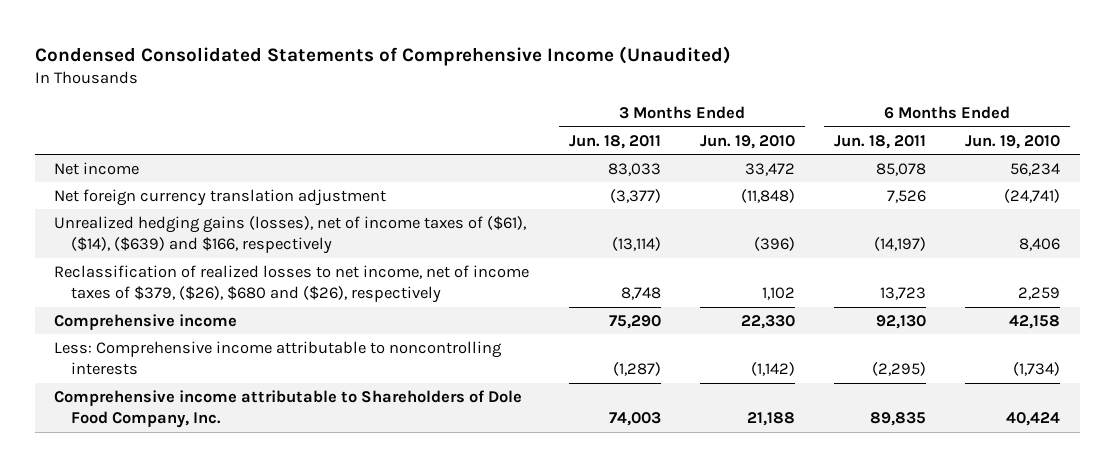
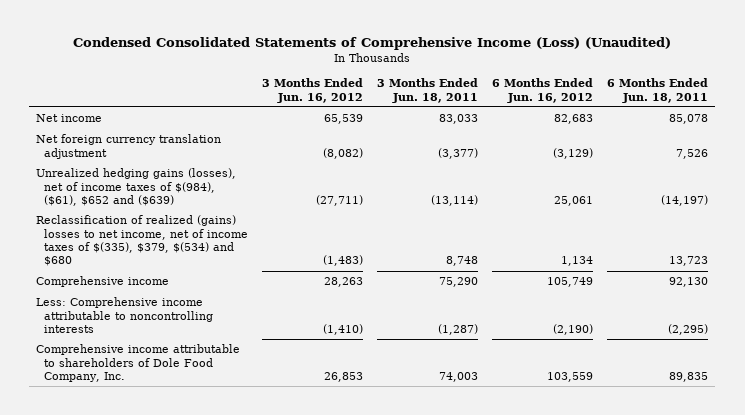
- Condensed Consolidated Statements of Comprehensive Income (Unaudited)
+ Condensed Consolidated Statements of Comprehensive Income (Loss) (Unaudited)
- | 3 Months Ended Jun. 18, 2011 | 3 Months Ended Jun. 19, 2010 | 6 Months Ended Jun. 18, 2011 | 6 Months Ended Jun. 19, 2010
+ | 3 Months Ended Jun. 16, 2012 | 3 Months Ended Jun. 18, 2011 | 6 Months Ended Jun. 16, 2012 | 6 Months Ended Jun. 18, 2011
- Unrealized hedging gains (losses), net of income taxes of ($61), ($14), ($639) and $166, respectively | (13,114) | (396) | (14,197) | 8,406
- Reclassification of realized losses to net income, net of income taxes of $379, ($26), $680 and ($26), respectively | 8,748 | 1,102 | 13,723 | 2,259
+ Unrealized hedging gains (losses), net of income taxes of $(984), ($61), $652 and ($639) | (27,711) | (13,114) | 25,061 | (14,197)
+ Reclassification of realized (gains) losses to net income, net of income taxes of $(335), $379, $(534) and $680 | (1,483) | 8,748 | 1,134 | 13,723
- Comprehensive income attributable to Shareholders of Dole Food Company, Inc. | 74,003 | 21,188 | 89,835 | 40,424
+ Comprehensive income attributable to shareholders of Dole Food Company, Inc. | 26,853 | 74,003 | 103,559 | 89,835

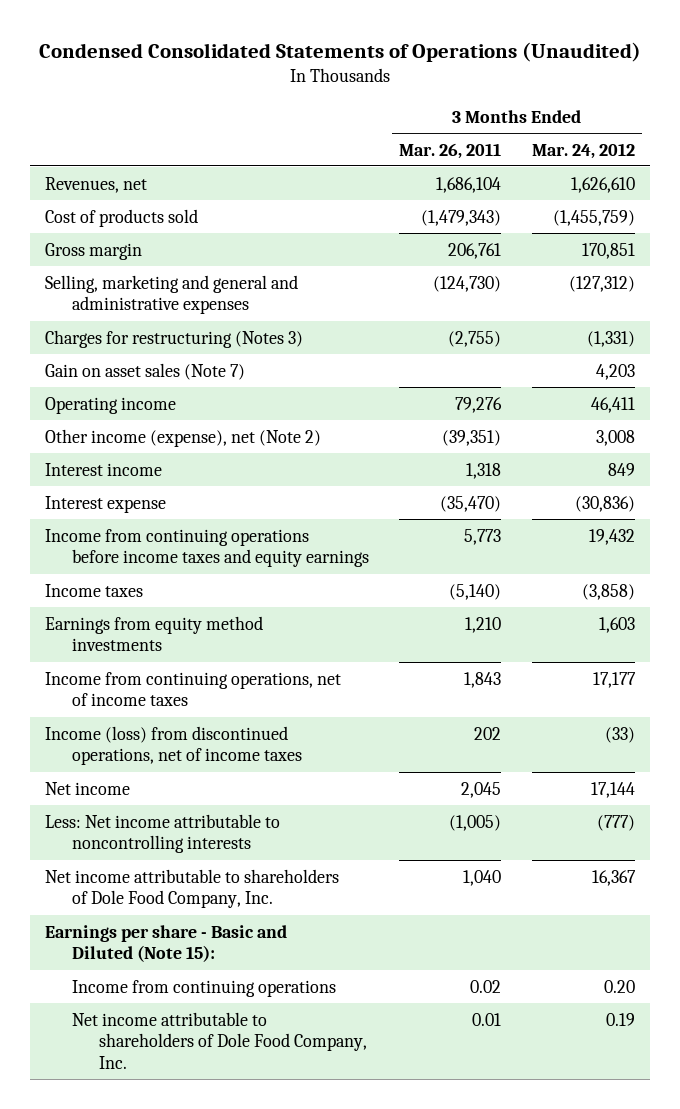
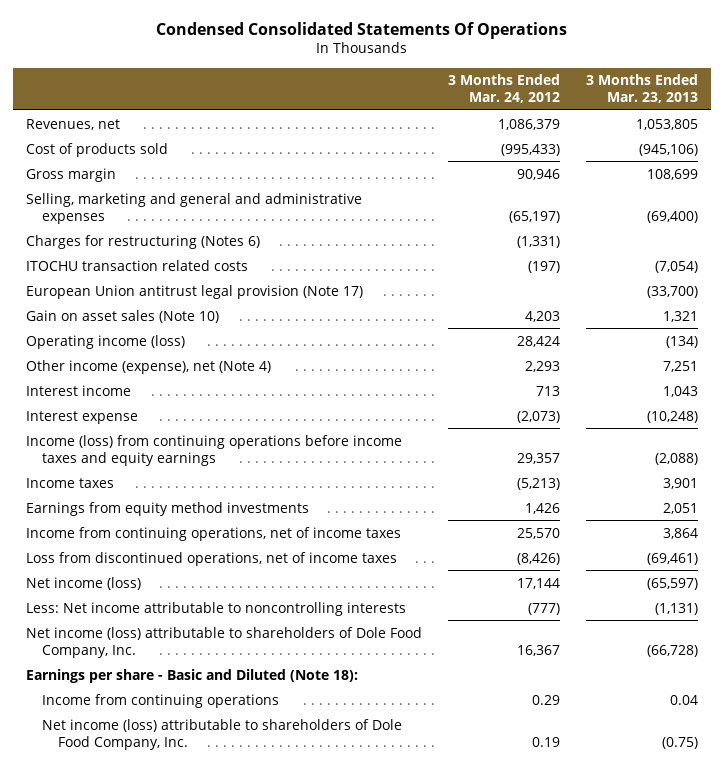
- Condensed Consolidated Statements of Operations (Unaudited)
+ Condensed Consolidated Statements Of Operations
- | 3 Months Ended Mar. 26, 2011 | 3 Months Ended Mar. 24, 2012
+ | 3 Months Ended Mar. 24, 2012 | 3 Months Ended Mar. 23, 2013
- Revenues, net | 1,686,104 | 1,626,610
- Cost of products sold | (1,479,343) | (1,455,759)
- Gross margin | 206,761 | 170,851
- Selling, marketing and general and administrative expenses | (124,730) | (127,312)
- Charges for restructuring (Notes 3) | (2,755) | (1,331)
- Gain on asset sales (Note 7) | | 4,203
- Operating income | 79,276 | 46,411
- Other income (expense), net (Note 2) | (39,351) | 3,008
- Interest income | 1,318 | 849
- Interest expense | (35,470) | (30,836)
- Income from continuing operations before income taxes and equity earnings | 5,773 | 19,432
- Income taxes | (5,140) | (3,858)
- Earnings from equity method investments | 1,210 | 1,603
- Income from continuing operations, net of income taxes | 1,843 | 17,177
- Income (loss) from discontinued operations, net of income taxes | 202 | (33)
- Net income | 2,045 | 17,144
+ Revenues, net | 1,086,379 | 1,053,805
+ Cost of products sold | (995,433) | (945,106)
+ Gross margin | 90,946 | 108,699
+ Selling, marketing and general and administrative expenses | (65,197) | (69,400)
+ Charges for restructuring (Notes 6) | (1,331) |
+ ITOCHU transaction related costs | (197) | (7,054)
+ European Union antitrust legal provision (Note 17) | | (33,700)
+ Gain on asset sales (Note 10) | 4,203 | 1,321
+ Operating income (loss) | 28,424 | (134)
+ Other income (expense), net (Note 4) | 2,293 | 7,251
+ Interest income | 713 | 1,043
+ Interest expense | (2,073) | (10,248)
+ Income (loss) from continuing operations before income taxes and equity earnings | 29,357 | (2,088)
+ Income taxes | (5,213) | 3,901
+ Earnings from equity method investments | 1,426 | 2,051
+ Income from continuing operations, net of income taxes | 25,570 | 3,864
+ Loss from discontinued operations, net of income taxes | (8,426) | (69,461)
+ Net income (loss) | 17,144 | (65,597)
- Net income attributable to shareholders of Dole Food Company, Inc. | 1,040 | 16,367
- Earnings per share - Basic and Diluted (Note 15):
- Income from continuing operations | 0.02 | 0.20
- Net income attributable to shareholders of Dole Food Company, Inc. | 0.01 | 0.19
+ Net income (loss) attributable to shareholders of Dole Food Company, Inc. | 16,367 | (66,728)
+ Earnings per share - Basic and Diluted (Note 18):
+ Income from continuing operations | 0.29 | 0.04
+ Net income (loss) attributable to shareholders of Dole Food Company, Inc. | 0.19 | (0.75)

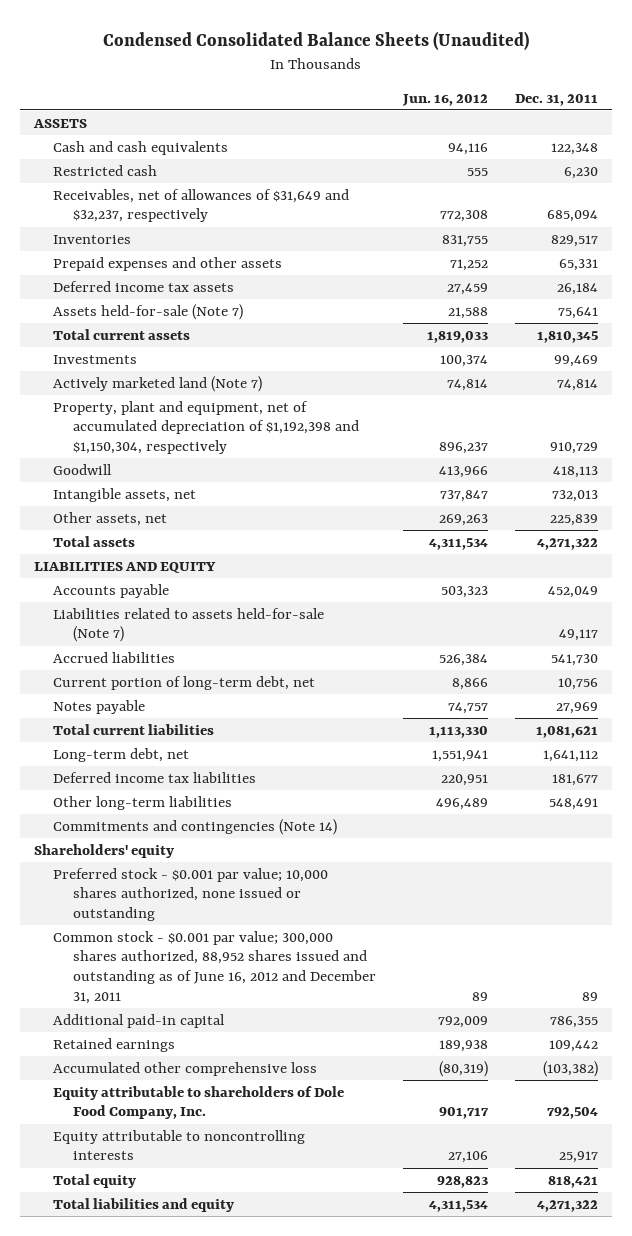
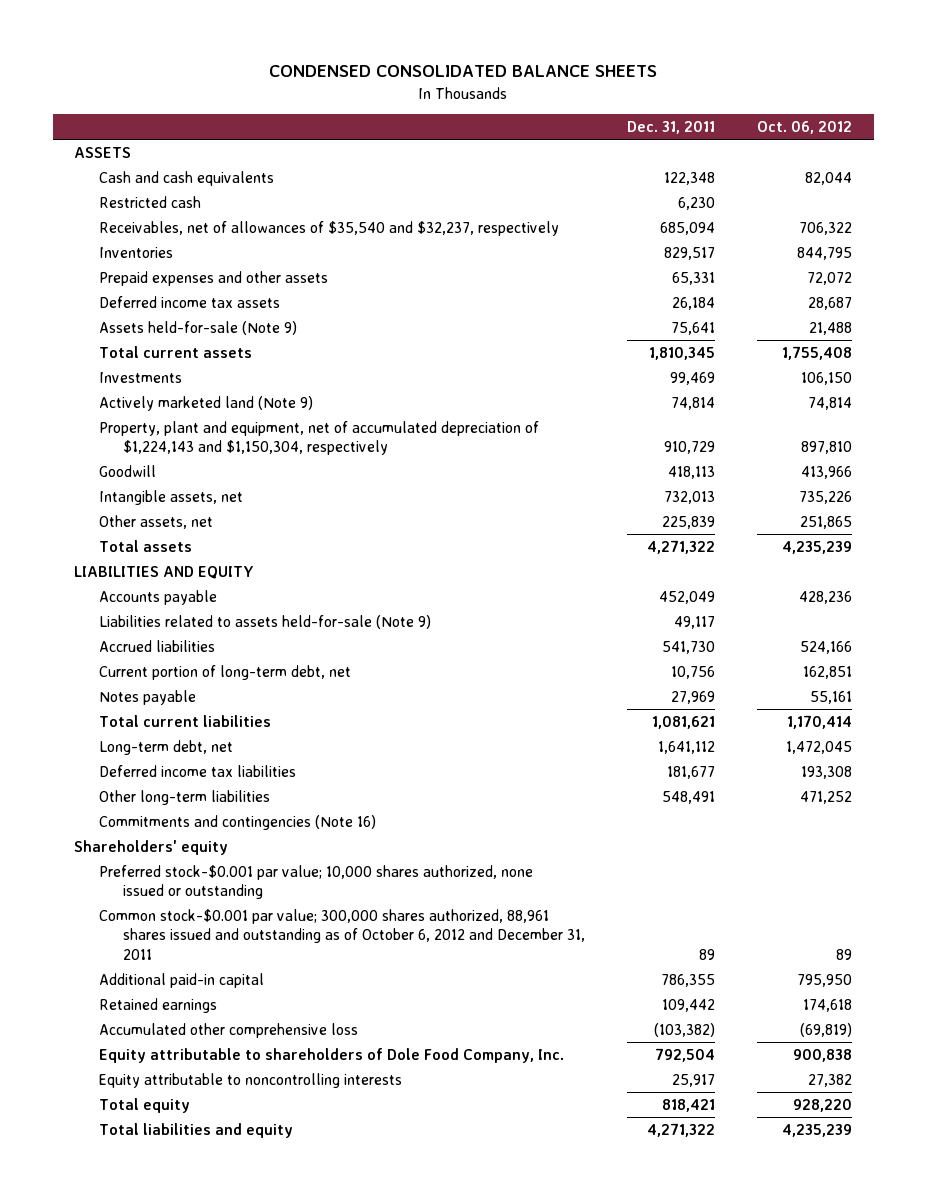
- Condensed Consolidated Balance Sheets (Unaudited)
+ CONDENSED CONSOLIDATED BALANCE SHEETS
- | Jun. 16, 2012 | Dec. 31, 2011
+ | Dec. 31, 2011 | Oct. 06, 2012
- Receivables, net of allowances of $31,649 and $32,237, respectively | 772,308 | 685,094
+ Receivables, net of allowances of $35,540 and $32,237, respectively | 685,094 | 706,322
- Assets held-for-sale (Note 7) | 21,588 | 75,641
+ Assets held-for-sale (Note 9) | 75,641 | 21,488
- Actively marketed land (Note 7) | 74,814 | 74,814
- Property, plant and equipment, net of accumulated depreciation of $1,192,398 and $1,150,304, respectively | 896,237 | 910,729
+ Actively marketed land (Note 9) | 74,814 | 74,814
+ Property, plant and equipment, net of accumulated depreciation of $1,224,143 and $1,150,304, respectively | 910,729 | 897,810
- Liabilities related to assets held-for-sale (Note 7) | | 49,117
+ Liabilities related to assets held-for-sale (Note 9) | 49,117 |
- Commitments and contingencies (Note 14)
+ Commitments and contingencies (Note 16)
- Preferred stock - $0.001 par value; 10,000 shares authorized, none issued or outstanding
- Common stock - $0.001 par value; 300,000 shares authorized, 88,952 shares issued and outstanding as of June 16, 2012 and December 31, 2011 | 89 | 89
+ Preferred stock-$0.001 par value; 10,000 shares authorized, none issued or outstanding
+ Common stock-$0.001 par value; 300,000 shares authorized, 88,961 shares issued and outstanding as of October 6, 2012 and December 31, 2011 | 89 | 89

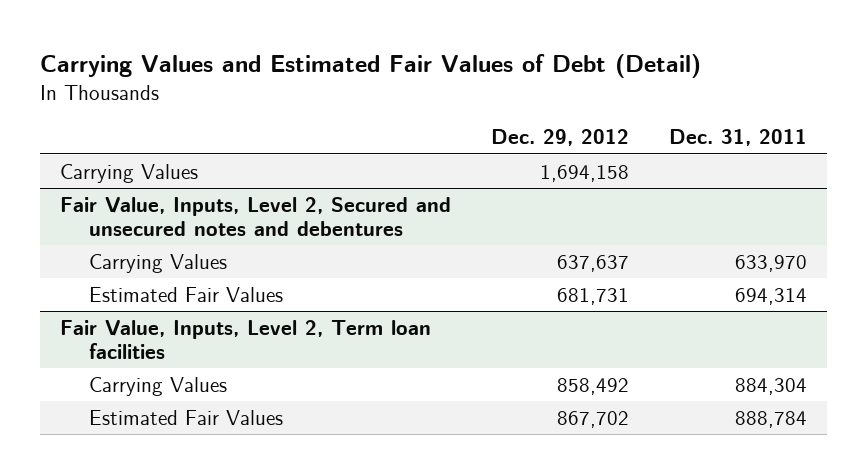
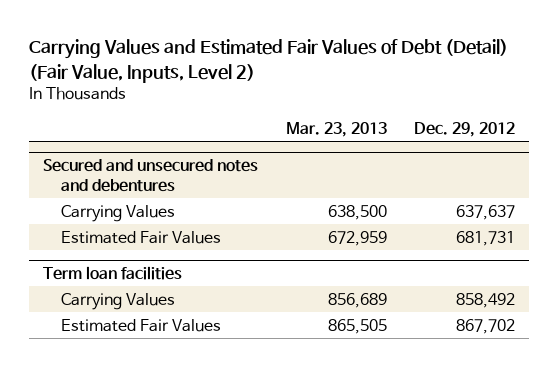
- Carrying Values and Estimated Fair Values of Debt (Detail)
+ Carrying Values and Estimated Fair Values of Debt (Detail) (Fair Value, Inputs, Level 2)
- | Dec. 29, 2012 | Dec. 31, 2011
+ | Mar. 23, 2013 | Dec. 29, 2012
- Carrying Values | 1,694,158 |
- Fair Value, Inputs, Level 2, Secured and unsecured notes and debentures
+ Secured and unsecured notes and debentures
- Fair Value, Inputs, Level 2, Term loan facilities
+ Term loan facilities

